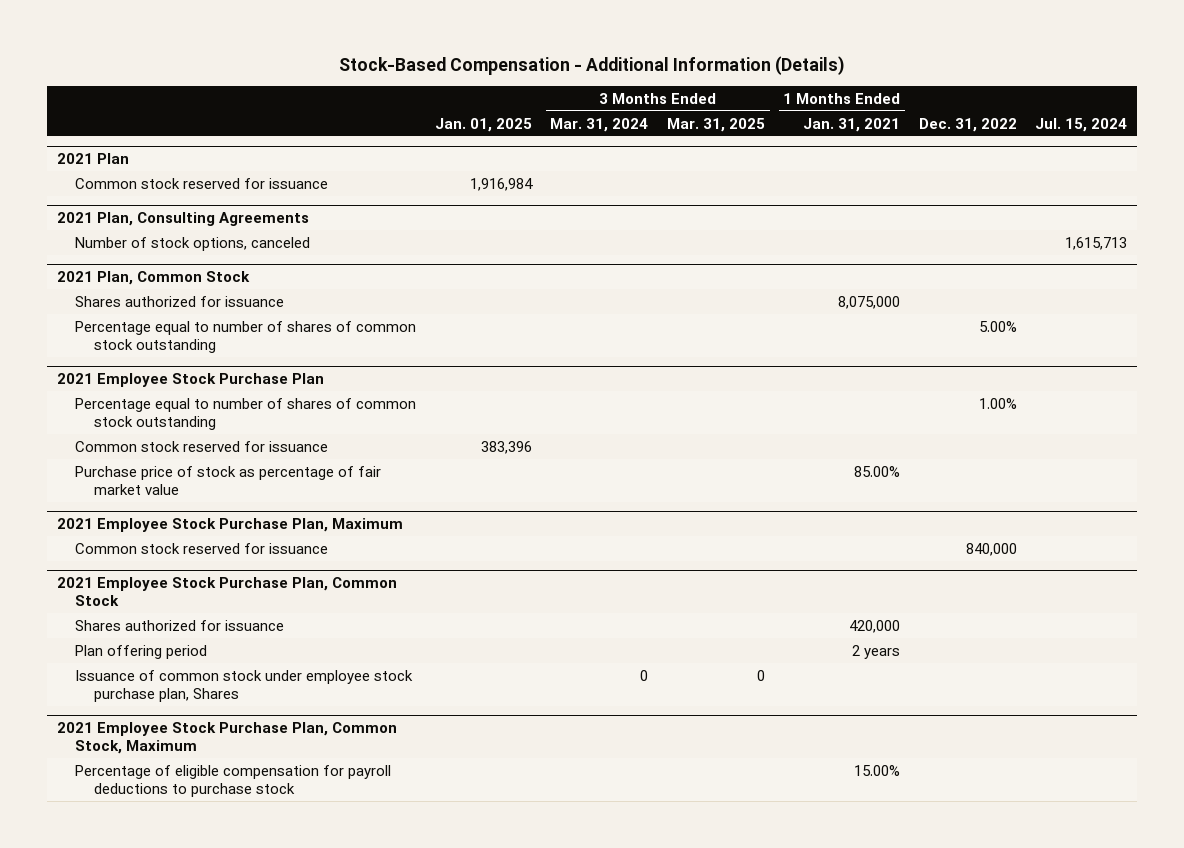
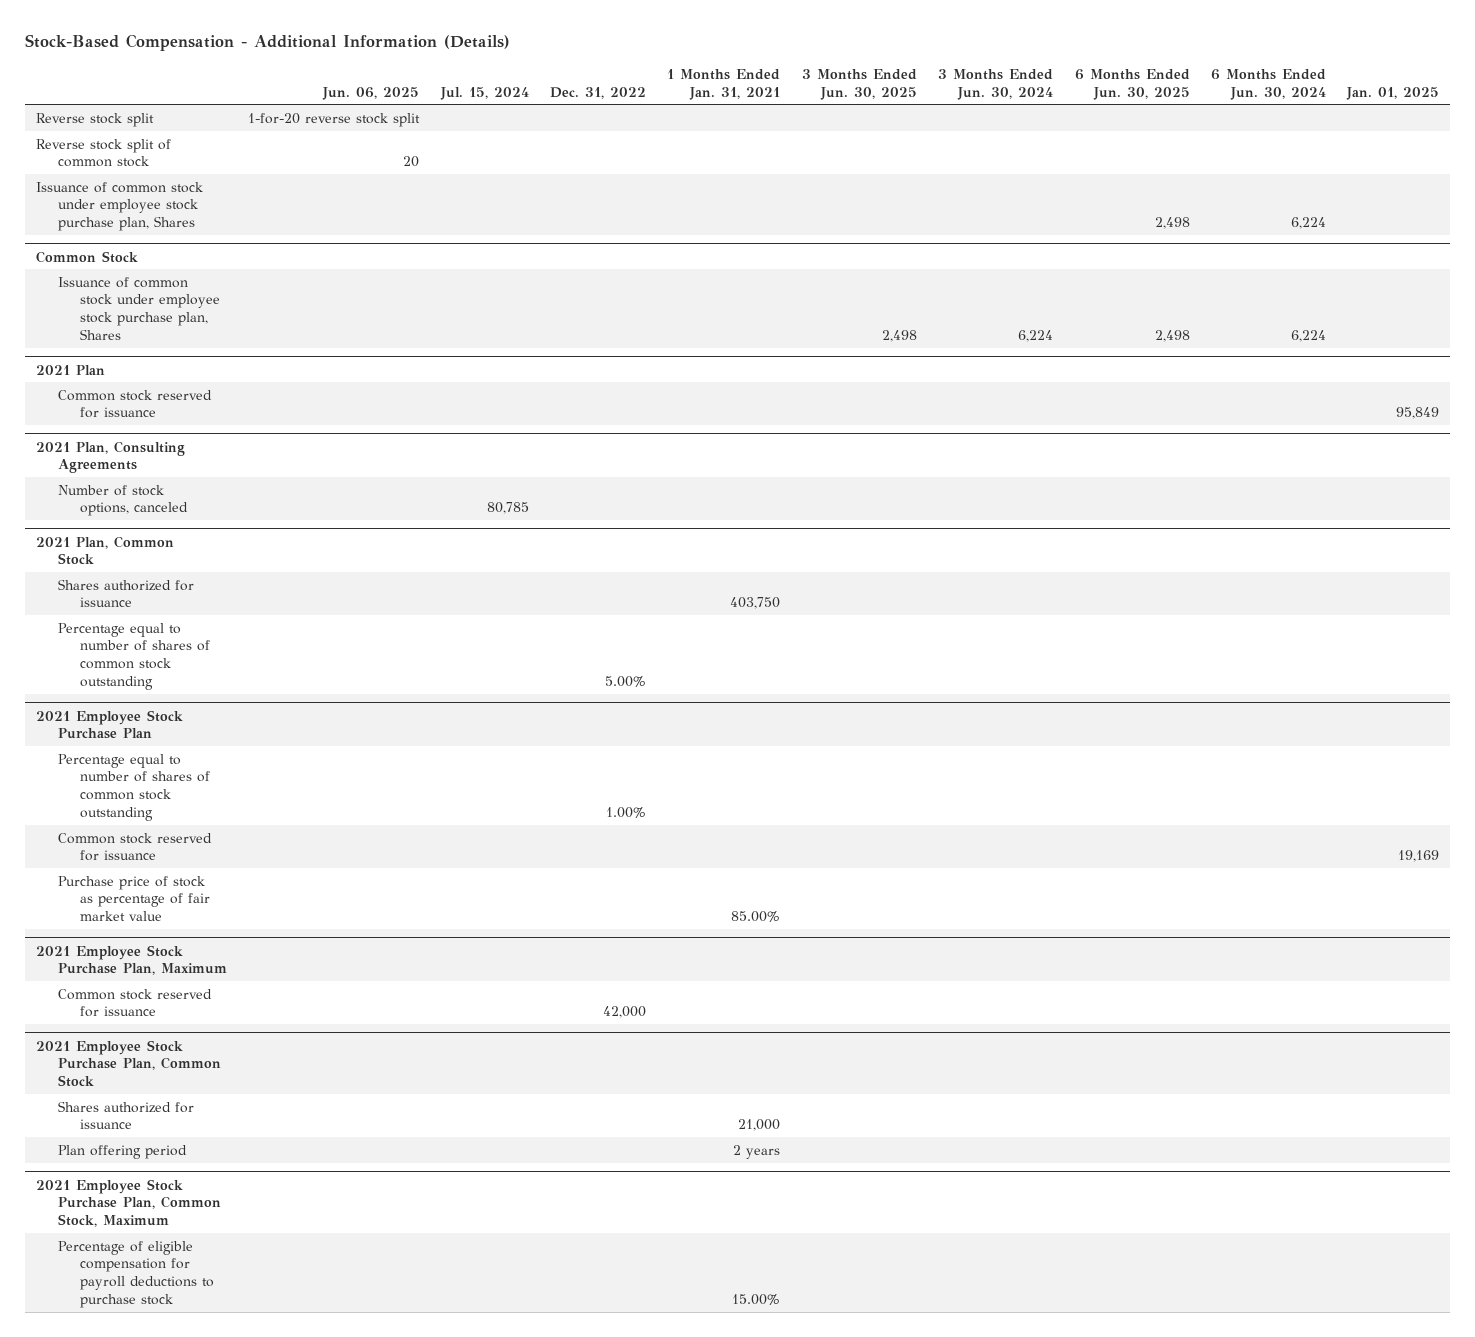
- | Jan. 01, 2025 | 3 Months Ended Mar. 31, 2024 | 3 Months Ended Mar. 31, 2025 | 1 Months Ended Jan. 31, 2021 | Dec. 31, 2022 | Jul. 15, 2024
+ | Jun. 06, 2025 | Jul. 15, 2024 | Dec. 31, 2022 | 1 Months Ended Jan. 31, 2021 | 3 Months Ended Jun. 30, 2025 | 3 Months Ended Jun. 30, 2024 | 6 Months Ended Jun. 30, 2025 | 6 Months Ended Jun. 30, 2024 | Jan. 01, 2025
+ Reverse stock split | 1-for-20 reverse stock split | | | | | | | |
+ Reverse stock split of common stock | 20 | | | | | | | |
+ Issuance of common stock under employee stock purchase plan, Shares | | | | | | | 2,498 | 6,224 |
+ Common Stock
+ Issuance of common stock under employee stock purchase plan, Shares | | | | | 2,498 | 6,224 | 2,498 | 6,224 |
@ 2021 Plan
- Common stock reserved for issuance | 1,916,984 | | | | |
+ Common stock reserved for issuance | | | | | | | | | 95,849
@ 2021 Plan, Consulting Agreements
- Number of stock options, canceled | | | | | | 1,615,713
+ Number of stock options, canceled | | 80,785 | | | | | | |
@ 2021 Plan, Common Stock
- Shares authorized for issuance | | | | 8,075,000 | |
+ Shares authorized for issuance | | | | 403,750 | | | | |
@ 2021 Employee Stock Purchase Plan
- Common stock reserved for issuance | 383,396 | | | | |
+ Common stock reserved for issuance | | | | | | | | | 19,169
@ 2021 Employee Stock Purchase Plan, Maximum
- Common stock reserved for issuance | | | | | 840,000 |
+ Common stock reserved for issuance | | | 42,000 | | | | | |
@ 2021 Employee Stock Purchase Plan, Common Stock
- Shares authorized for issuance | | | | 420,000 | |
+ Shares authorized for issuance | | | | 21,000 | | | | |
- Issuance of common stock under employee stock purchase plan, Shares | | 0 | 0 | | |

